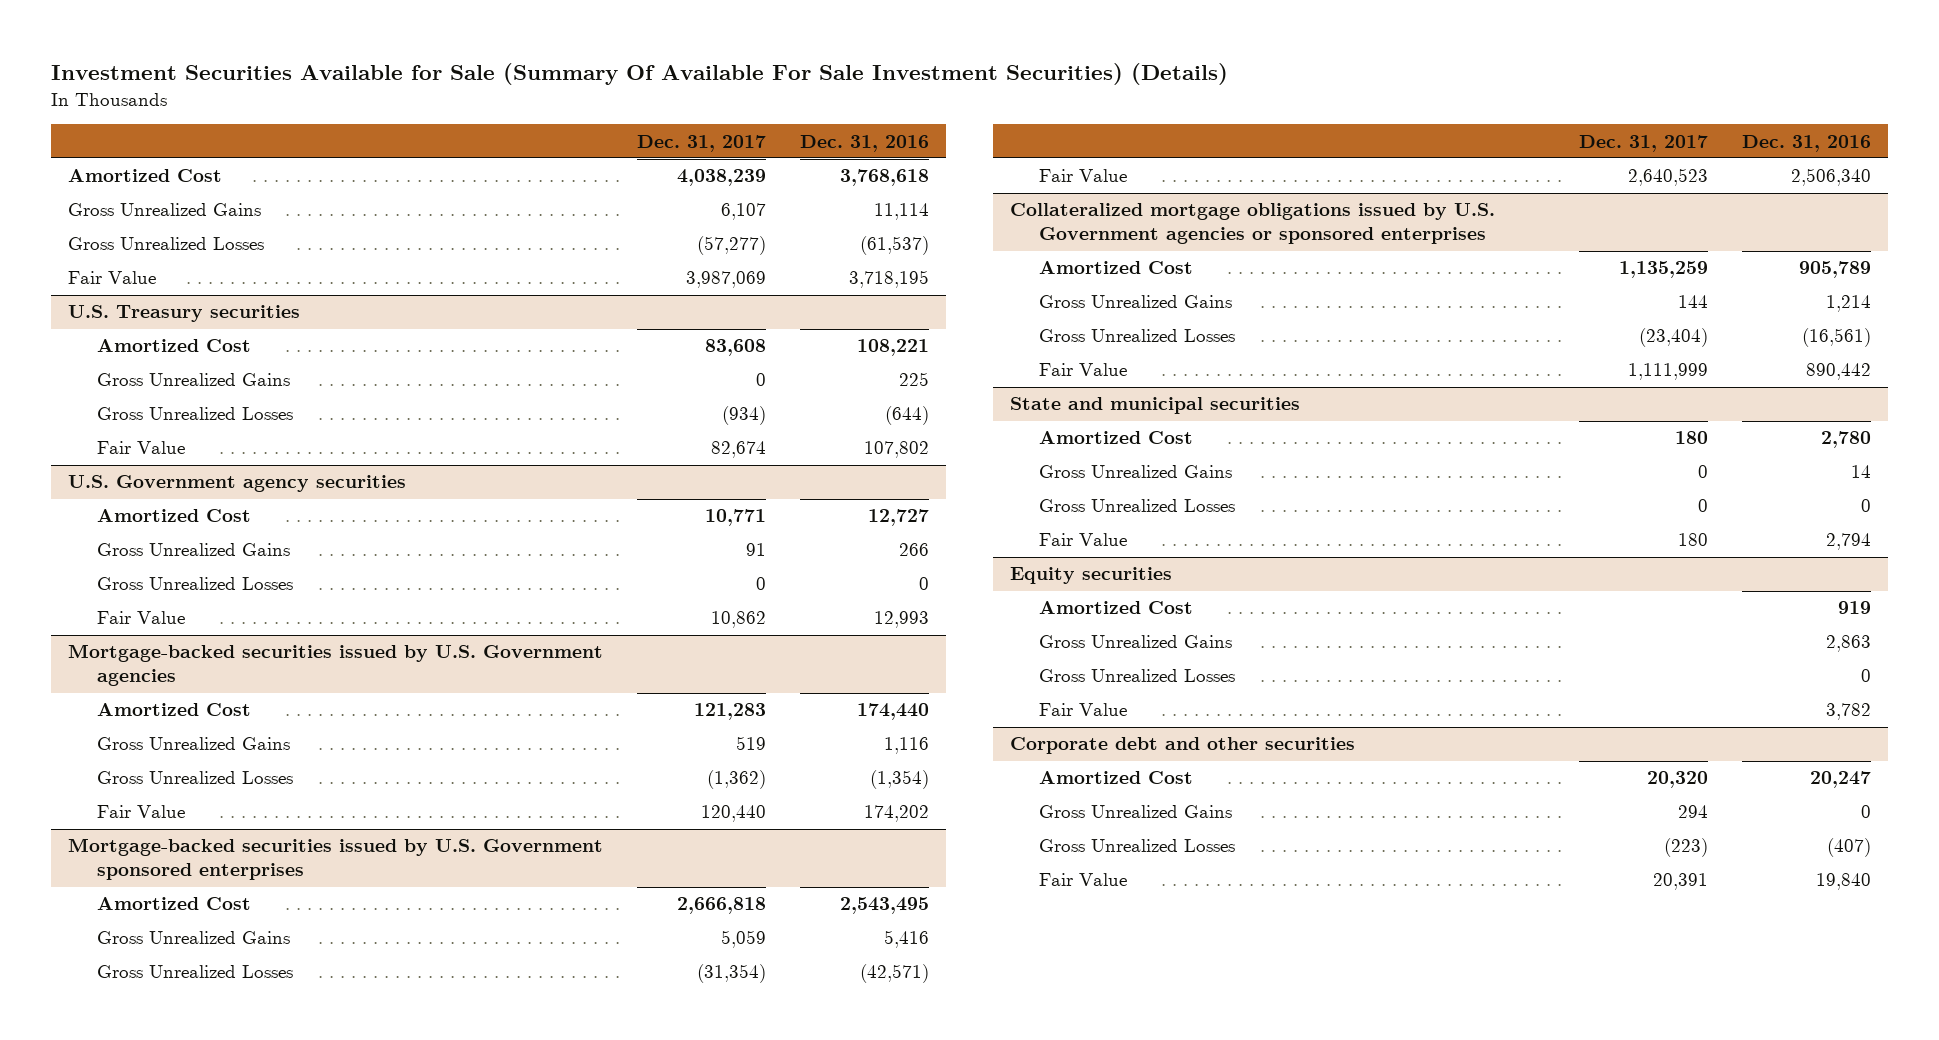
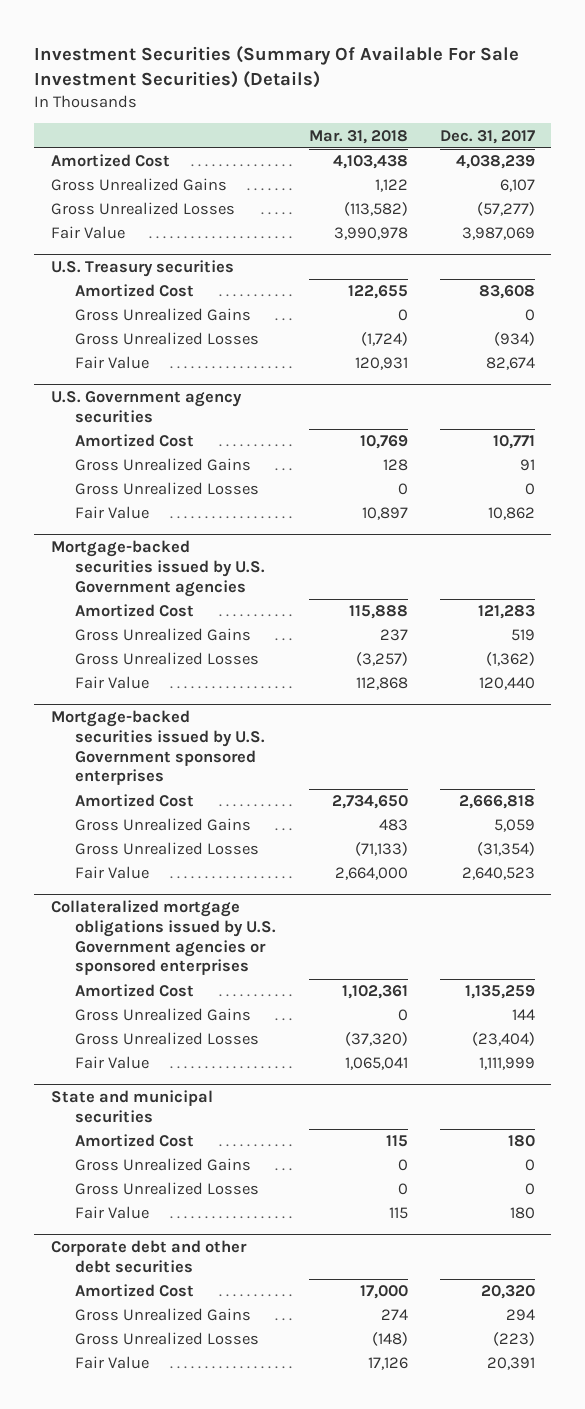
- Investment Securities Available for Sale (Summary Of Available For Sale Investment Securities) (Details)
+ Investment Securities (Summary Of Available For Sale Investment Securities) (Details)
- | Dec. 31, 2017 | Dec. 31, 2016
+ | Mar. 31, 2018 | Dec. 31, 2017
- Equity securities
- Amortized Cost | | 919
- Gross Unrealized Gains | | 2,863
- Gross Unrealized Losses | | 0
- Fair Value | | 3,782
- Corporate debt and other securities
+ Corporate debt and other debt securities

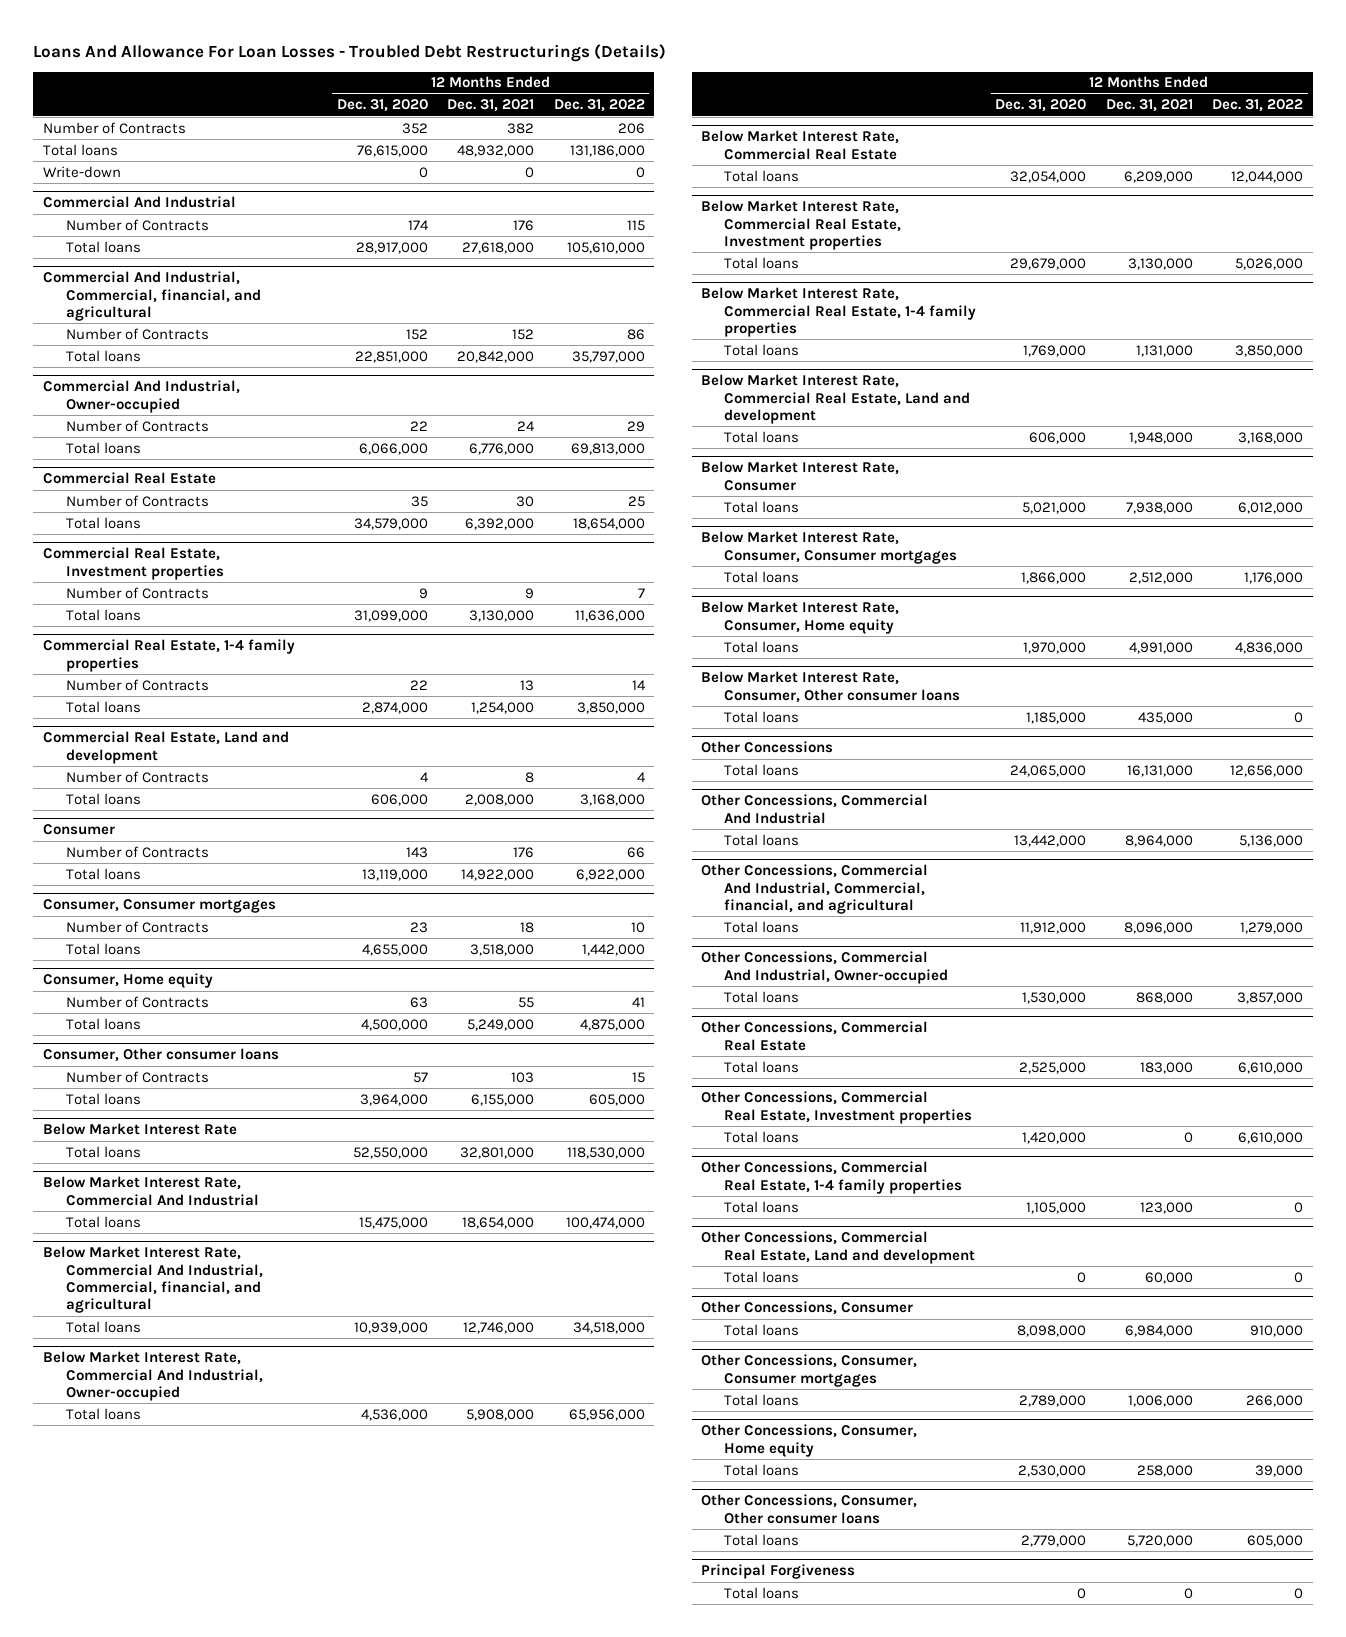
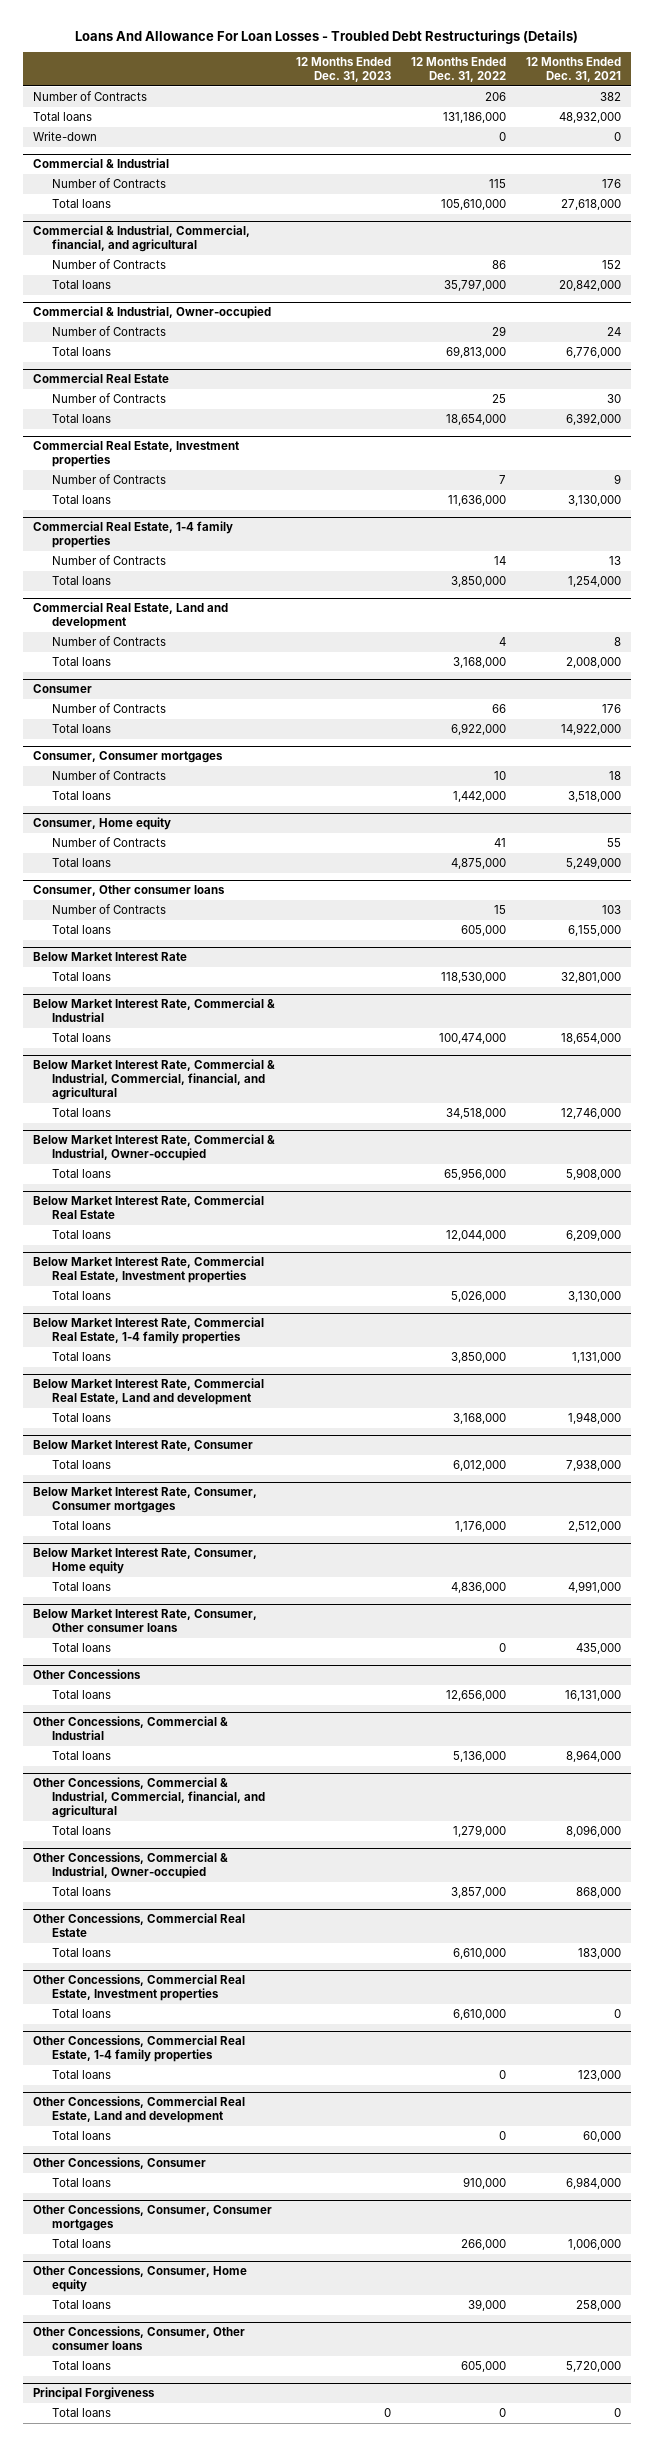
- | 12 Months Ended Dec. 31, 2020 | 12 Months Ended Dec. 31, 2021 | 12 Months Ended Dec. 31, 2022
+ | 12 Months Ended Dec. 31, 2023 | 12 Months Ended Dec. 31, 2022 | 12 Months Ended Dec. 31, 2021
- Commercial And Industrial
+ Commercial & Industrial
- Commercial And Industrial, Commercial, financial, and agricultural
+ Commercial & Industrial, Commercial, financial, and agricultural
- Commercial And Industrial, Owner-occupied
+ Commercial & Industrial, Owner-occupied
- Below Market Interest Rate, Commercial And Industrial
+ Below Market Interest Rate, Commercial & Industrial
- Below Market Interest Rate, Commercial And Industrial, Commercial, financial, and agricultural
+ Below Market Interest Rate, Commercial & Industrial, Commercial, financial, and agricultural
- Below Market Interest Rate, Commercial And Industrial, Owner-occupied
+ Below Market Interest Rate, Commercial & Industrial, Owner-occupied
- Other Concessions, Commercial And Industrial
+ Other Concessions, Commercial & Industrial
- Other Concessions, Commercial And Industrial, Commercial, financial, and agricultural
+ Other Concessions, Commercial & Industrial, Commercial, financial, and agricultural
- Other Concessions, Commercial And Industrial, Owner-occupied
+ Other Concessions, Commercial & Industrial, Owner-occupied

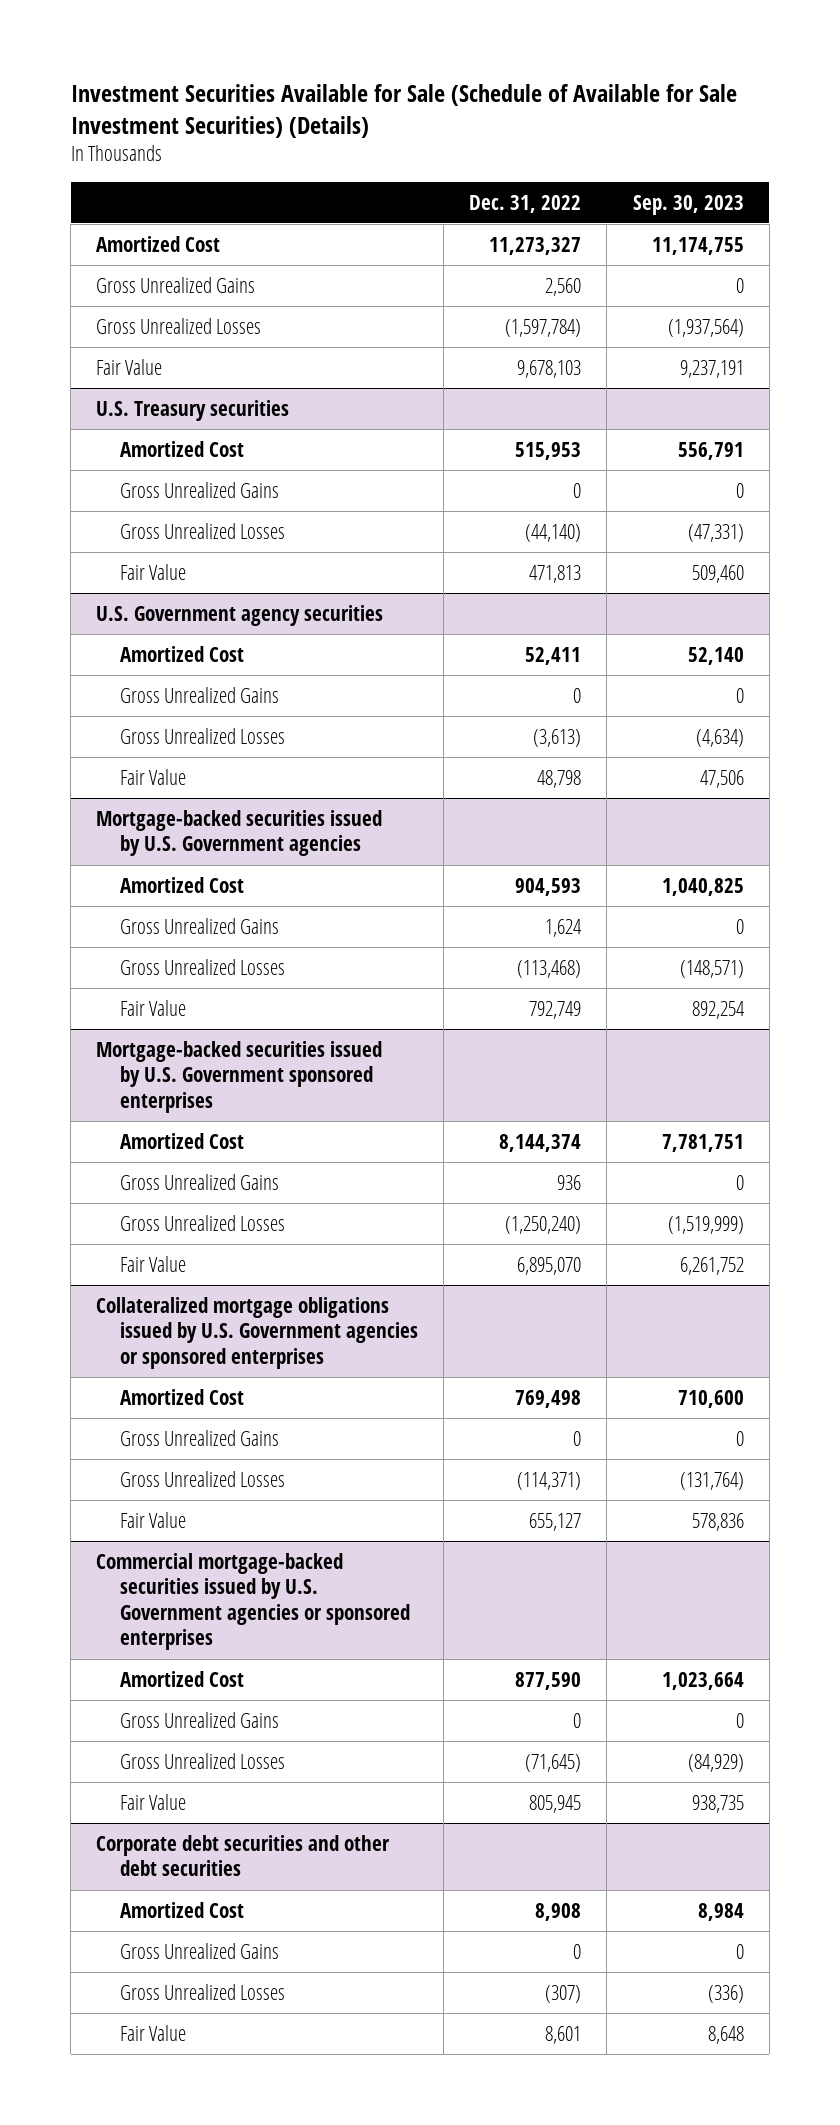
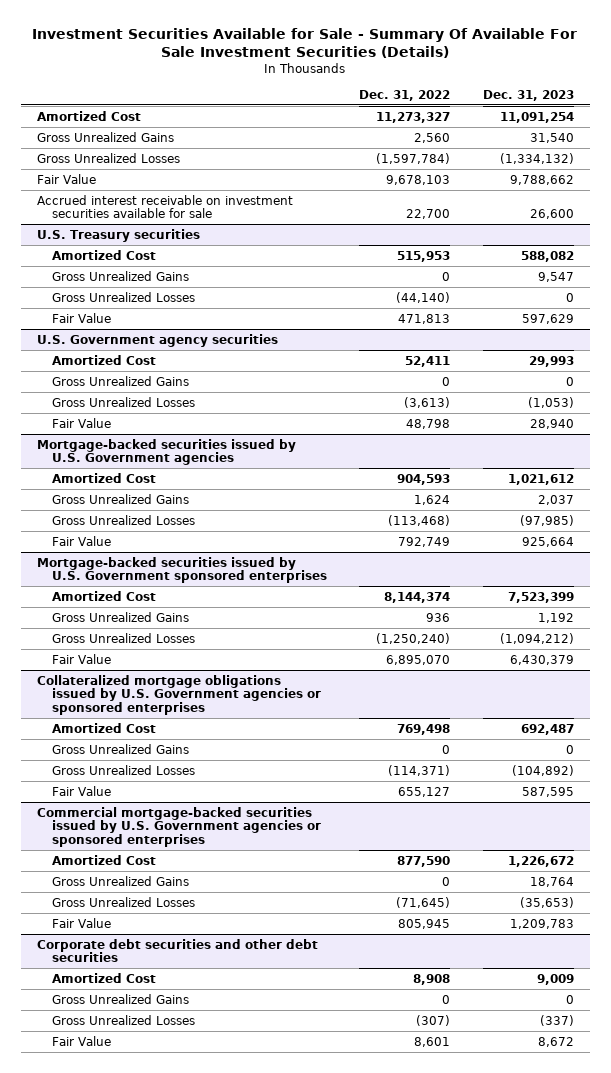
- Investment Securities Available for Sale (Schedule of Available for Sale Investment Securities) (Details)
+ Investment Securities Available for Sale - Summary Of Available For Sale Investment Securities (Details)
- | Dec. 31, 2022 | Sep. 30, 2023
+ | Dec. 31, 2022 | Dec. 31, 2023
+ Accrued interest receivable on investment securities available for sale | 22,700 | 26,600

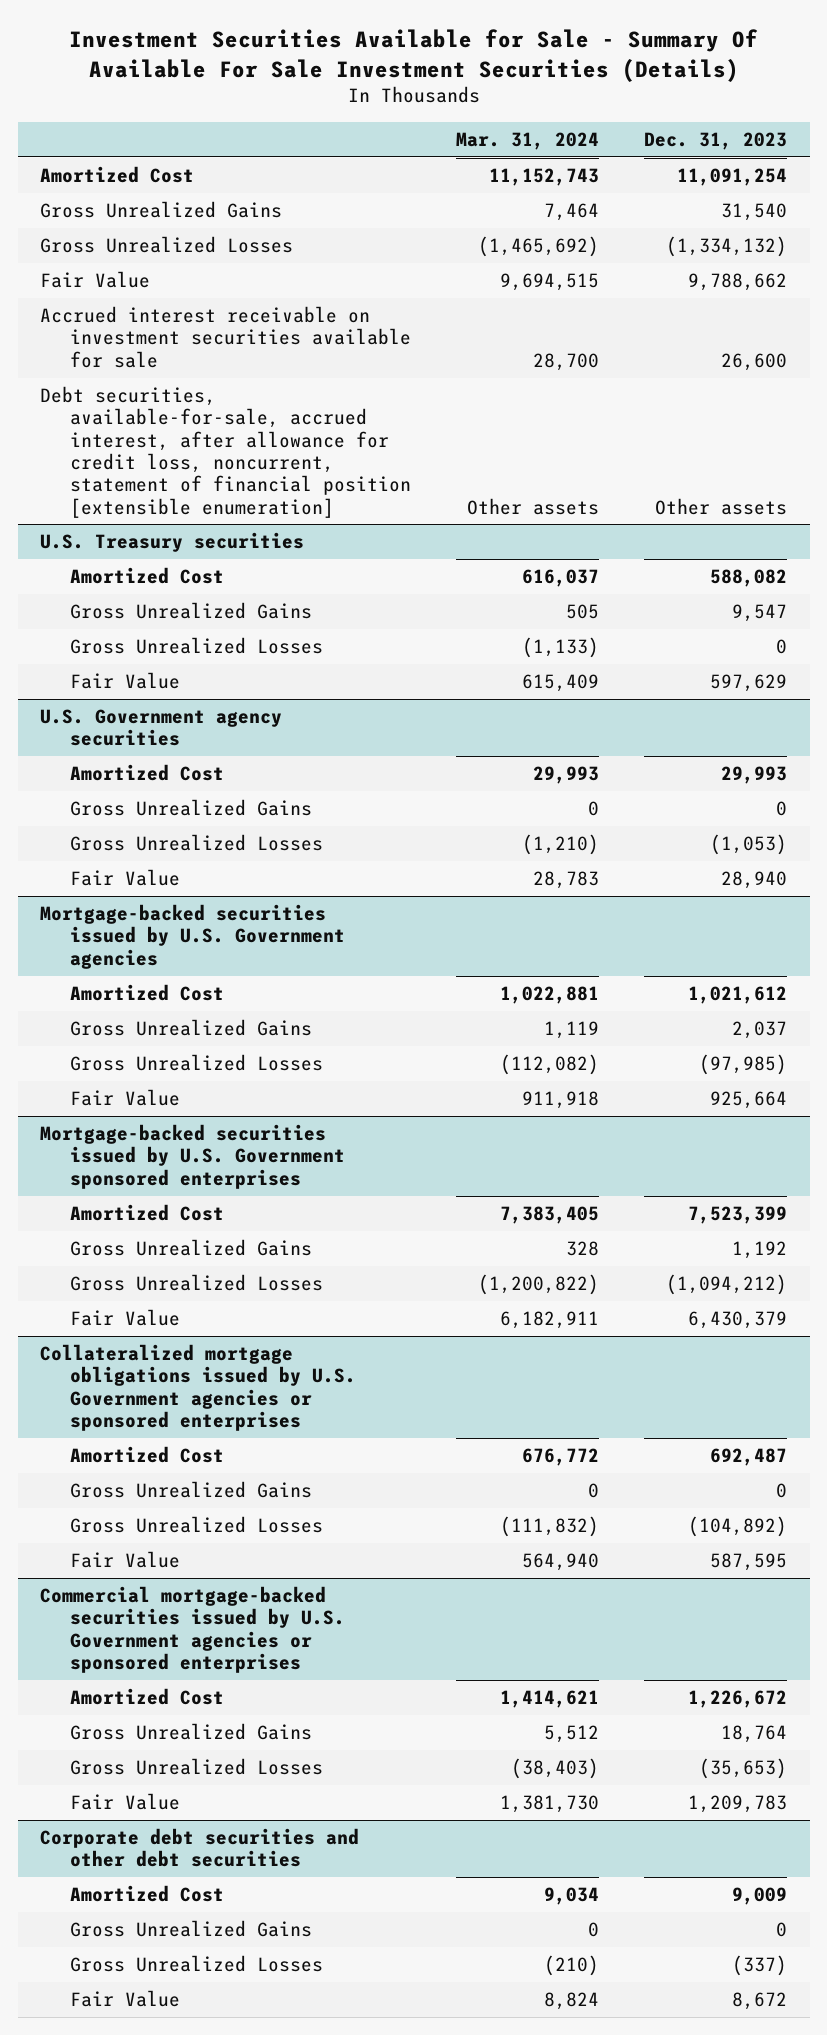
- | Dec. 31, 2022 | Dec. 31, 2023
+ | Mar. 31, 2024 | Dec. 31, 2023
+ Debt securities, available-for-sale, accrued interest, after allowance for credit loss, noncurrent, statement of financial position [extensible enumeration] | Other assets | Other assets

